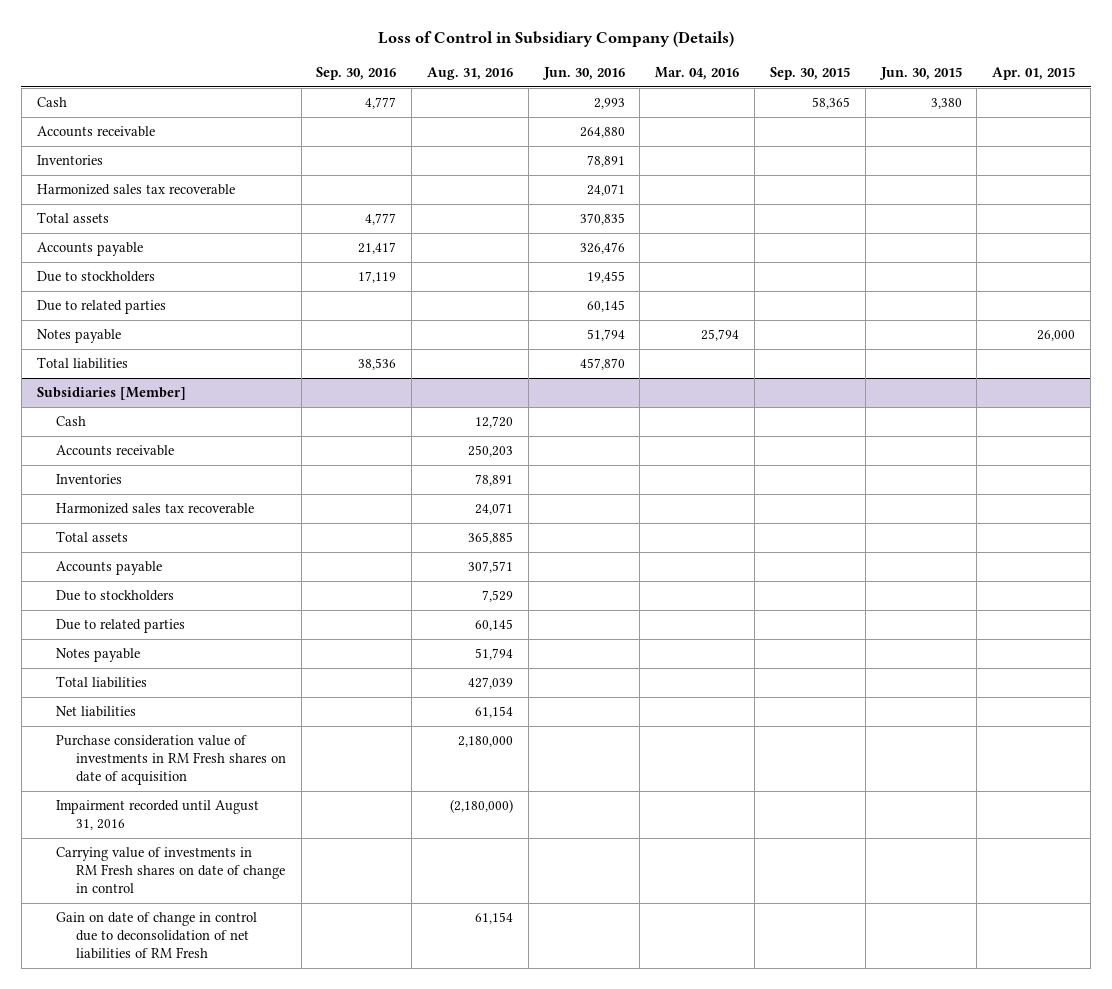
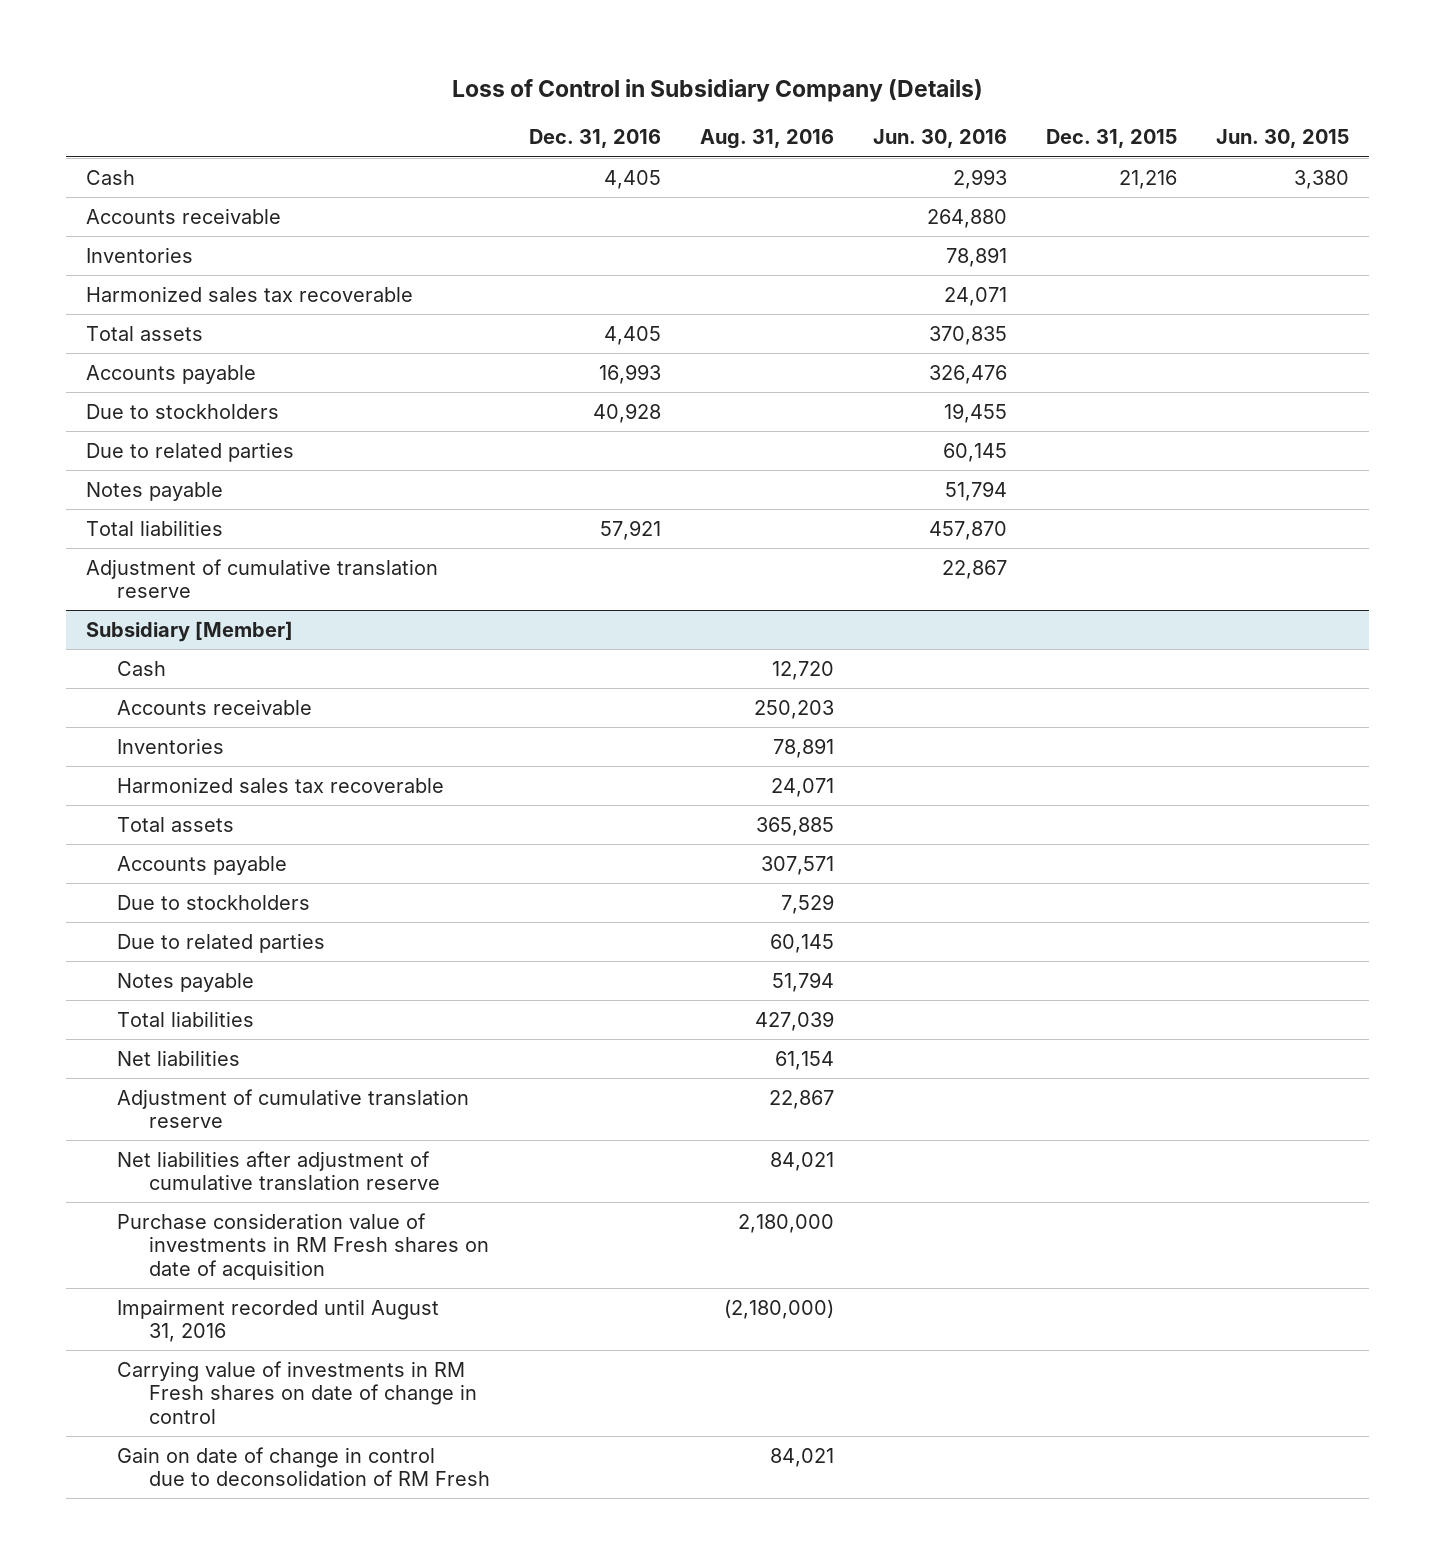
- | Sep. 30, 2016 | Aug. 31, 2016 | Jun. 30, 2016 | Mar. 04, 2016 | Sep. 30, 2015 | Jun. 30, 2015 | Apr. 01, 2015
+ | Dec. 31, 2016 | Aug. 31, 2016 | Jun. 30, 2016 | Dec. 31, 2015 | Jun. 30, 2015
- Subsidiaries [Member]
+ Adjustment of cumulative translation reserve | | | 22,867 | |
+ Subsidiary [Member]
+ Adjustment of cumulative translation reserve | | 22,867 | | |
+ Net liabilities after adjustment of cumulative translation reserve | | 84,021 | | |
- Gain on date of change in control due to deconsolidation of net liabilities of RM Fresh | | 61,154 | | | | |
+ Gain on date of change in control due to deconsolidation of RM Fresh | | 84,021 | | |

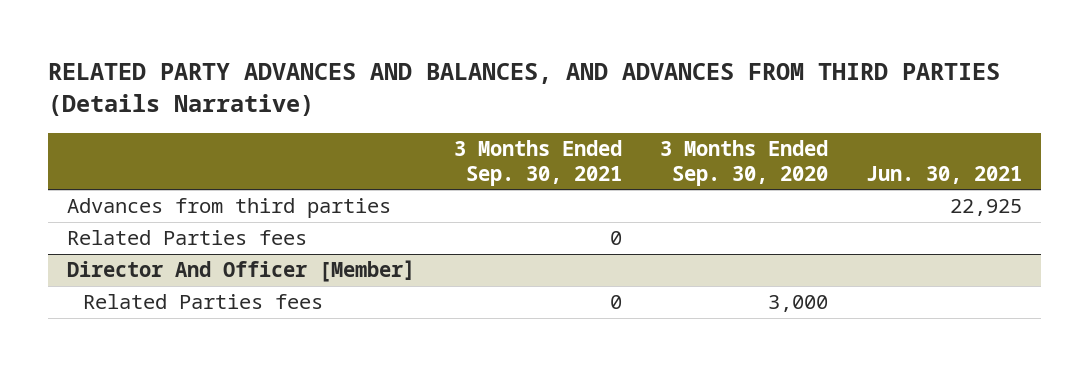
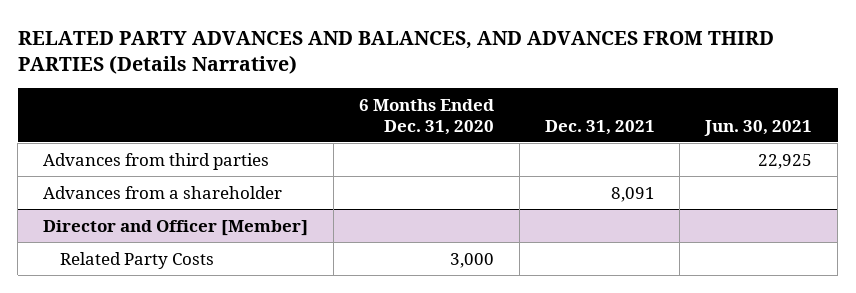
- | 3 Months Ended Sep. 30, 2021 | 3 Months Ended Sep. 30, 2020 | Jun. 30, 2021
+ | 6 Months Ended Dec. 31, 2020 | Dec. 31, 2021 | Jun. 30, 2021
- Related Parties fees | 0 | |
- Director And Officer [Member]
- Related Parties fees | 0 | 3,000 |
+ Advances from a shareholder | | 8,091 |
+ Director and Officer [Member]
+ Related Party Costs | 3,000 | |

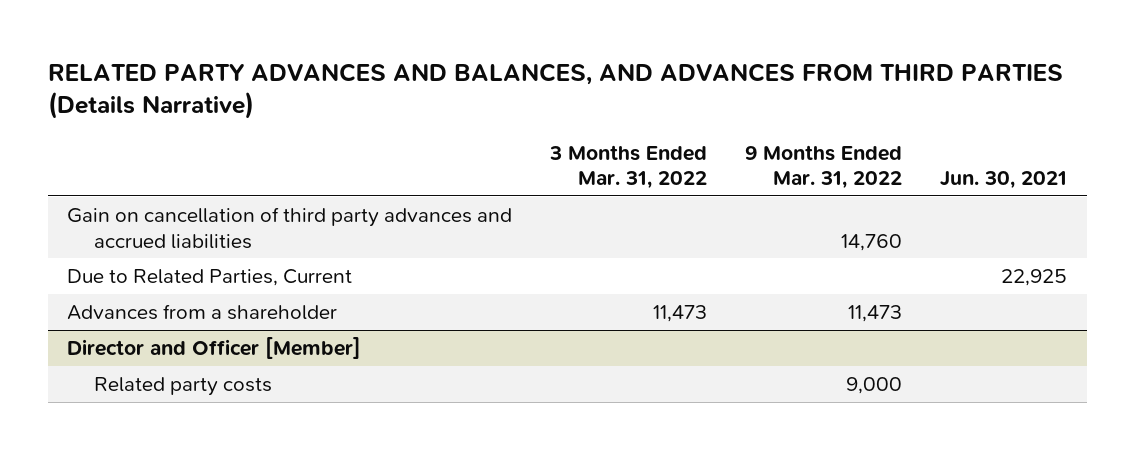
- | 6 Months Ended Dec. 31, 2020 | Dec. 31, 2021 | Jun. 30, 2021
+ | 3 Months Ended Mar. 31, 2022 | 9 Months Ended Mar. 31, 2022 | Jun. 30, 2021
- Advances from third parties | | | 22,925
+ Gain on cancellation of third party advances and accrued liabilities | | 14,760 |
+ Due to Related Parties, Current | | | 22,925
@ Director and Officer [Member]
- Related Party Costs | 3,000 | |
+ Related party costs | | 9,000 |

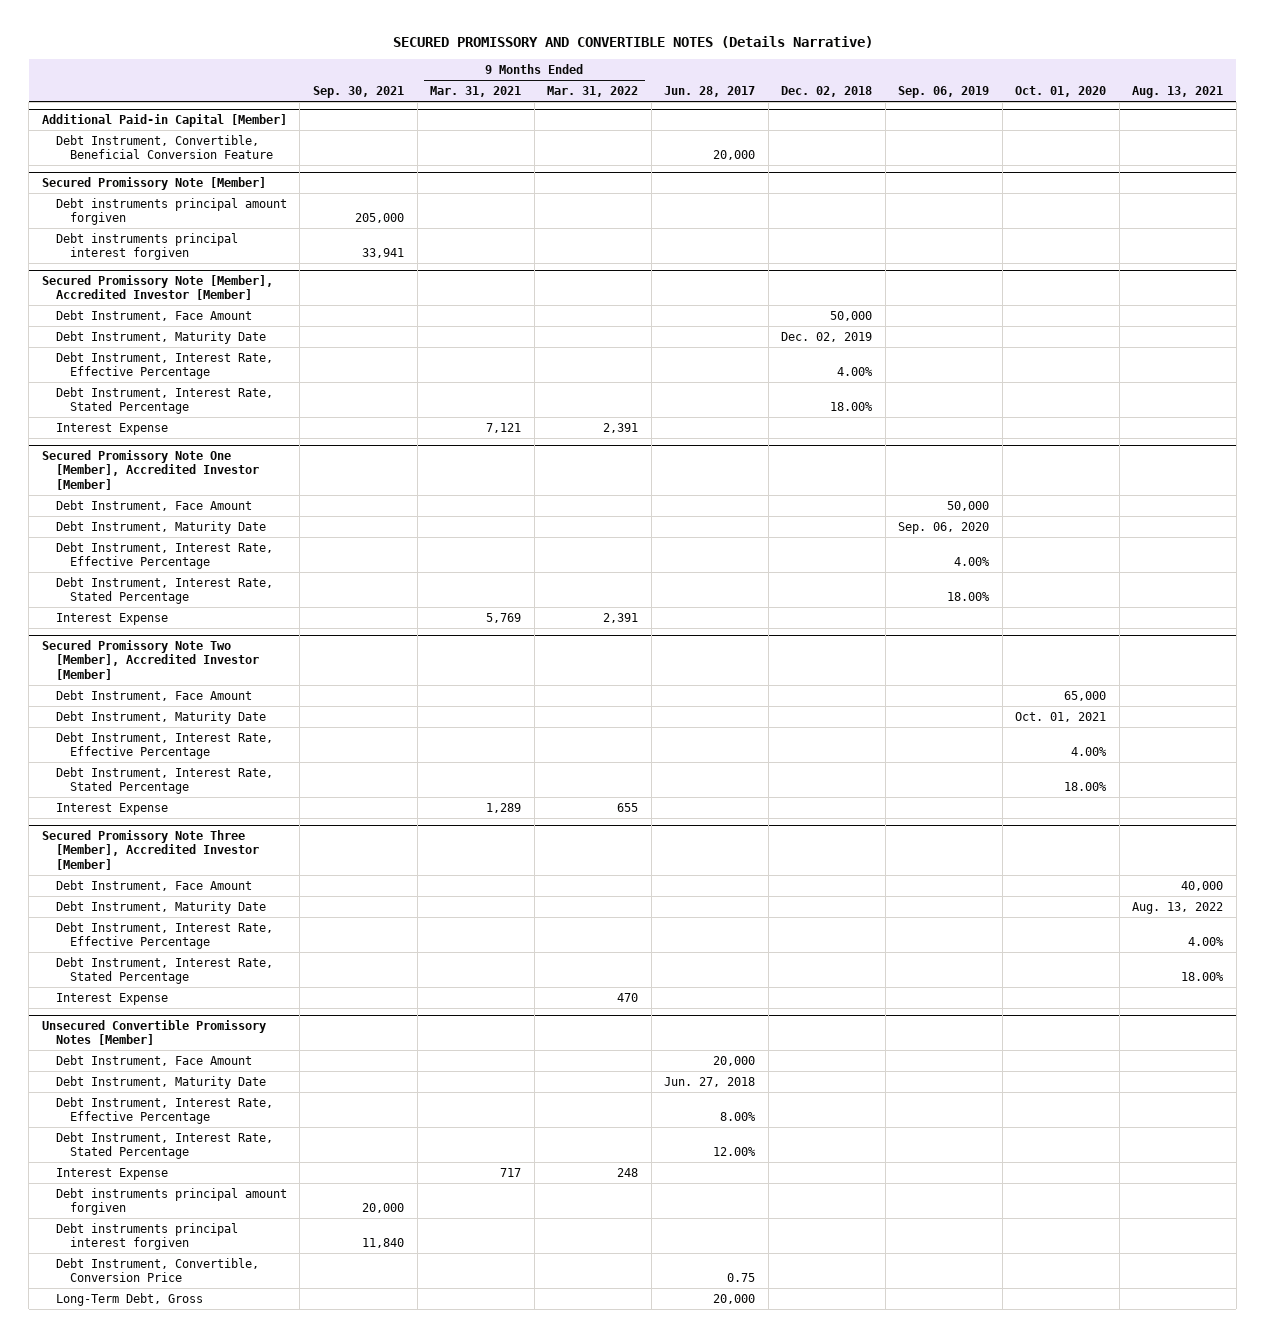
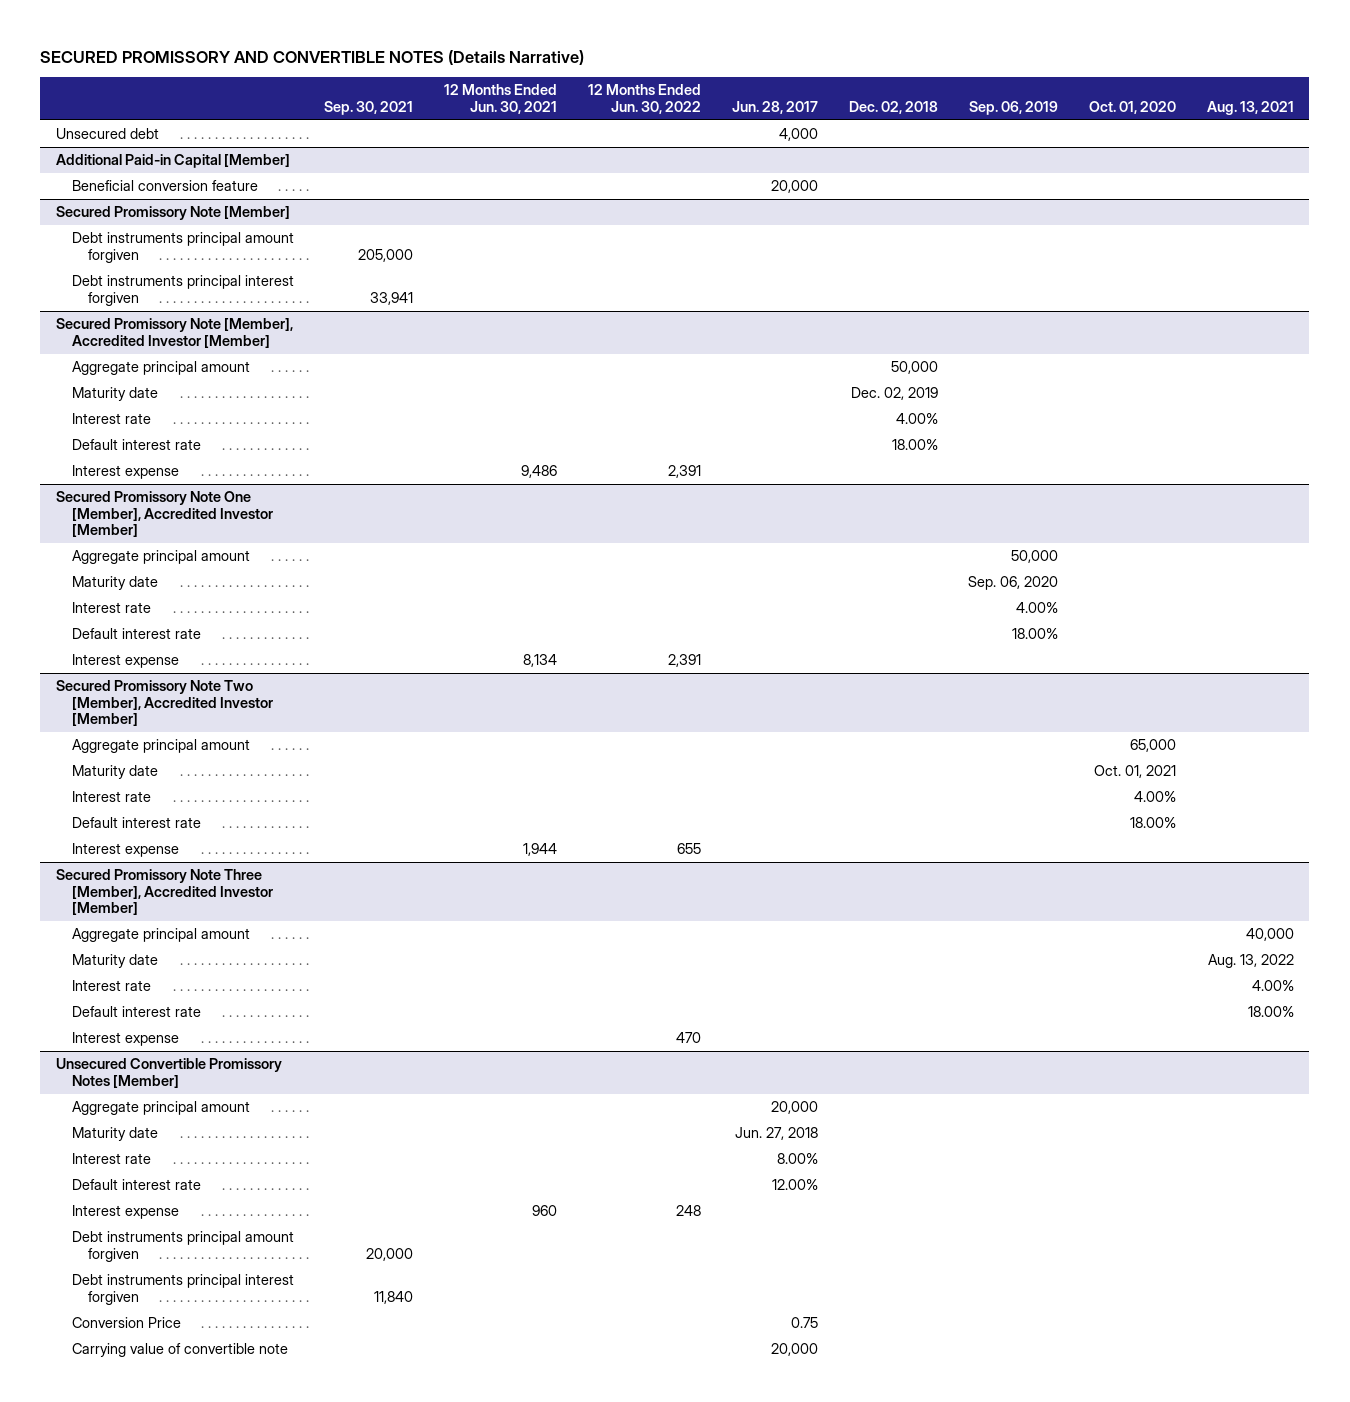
- | Sep. 30, 2021 | 9 Months Ended Mar. 31, 2021 | 9 Months Ended Mar. 31, 2022 | Jun. 28, 2017 | Dec. 02, 2018 | Sep. 06, 2019 | Oct. 01, 2020 | Aug. 13, 2021
+ | Sep. 30, 2021 | 12 Months Ended Jun. 30, 2021 | 12 Months Ended Jun. 30, 2022 | Jun. 28, 2017 | Dec. 02, 2018 | Sep. 06, 2019 | Oct. 01, 2020 | Aug. 13, 2021
+ Unsecured debt | | | | 4,000 | | | |
@ Additional Paid-in Capital [Member]
- Debt Instrument, Convertible, Beneficial Conversion Feature | | | | 20,000 | | | |
+ Beneficial conversion feature | | | | 20,000 | | | |
@ Secured Promissory Note [Member], Accredited Investor [Member]
- Debt Instrument, Face Amount | | | | | 50,000 | | |
- Debt Instrument, Maturity Date | | | | | Dec. 02, 2019 | | |
- Debt Instrument, Interest Rate, Effective Percentage | | | | | 4.00% | | |
- Debt Instrument, Interest Rate, Stated Percentage | | | | | 18.00% | | |
- Interest Expense | | 7,121 | 2,391 | | | | |
+ Aggregate principal amount | | | | | 50,000 | | |
+ Maturity date | | | | | Dec. 02, 2019 | | |
+ Interest rate | | | | | 4.00% | | |
+ Default interest rate | | | | | 18.00% | | |
+ Interest expense | | 9,486 | 2,391 | | | | |
@ Secured Promissory Note One [Member], Accredited Investor [Member]
- Debt Instrument, Face Amount | | | | | | 50,000 | |
- Debt Instrument, Maturity Date | | | | | | Sep. 06, 2020 | |
- Debt Instrument, Interest Rate, Effective Percentage | | | | | | 4.00% | |
- Debt Instrument, Interest Rate, Stated Percentage | | | | | | 18.00% | |
- Interest Expense | | 5,769 | 2,391 | | | | |
+ Aggregate principal amount | | | | | | 50,000 | |
+ Maturity date | | | | | | Sep. 06, 2020 | |
+ Interest rate | | | | | | 4.00% | |
+ Default interest rate | | | | | | 18.00% | |
+ Interest expense | | 8,134 | 2,391 | | | | |
@ Secured Promissory Note Two [Member], Accredited Investor [Member]
- Debt Instrument, Face Amount | | | | | | | 65,000 |
- Debt Instrument, Maturity Date | | | | | | | Oct. 01, 2021 |
- Debt Instrument, Interest Rate, Effective Percentage | | | | | | | 4.00% |
- Debt Instrument, Interest Rate, Stated Percentage | | | | | | | 18.00% |
- Interest Expense | | 1,289 | 655 | | | | |
+ Aggregate principal amount | | | | | | | 65,000 |
+ Maturity date | | | | | | | Oct. 01, 2021 |
+ Interest rate | | | | | | | 4.00% |
+ Default interest rate | | | | | | | 18.00% |
+ Interest expense | | 1,944 | 655 | | | | |
@ Secured Promissory Note Three [Member], Accredited Investor [Member]
- Debt Instrument, Face Amount | | | | | | | | 40,000
- Debt Instrument, Maturity Date | | | | | | | | Aug. 13, 2022
- Debt Instrument, Interest Rate, Effective Percentage | | | | | | | | 4.00%
- Debt Instrument, Interest Rate, Stated Percentage | | | | | | | | 18.00%
- Interest Expense | | | 470 | | | | |
+ Aggregate principal amount | | | | | | | | 40,000
+ Maturity date | | | | | | | | Aug. 13, 2022
+ Interest rate | | | | | | | | 4.00%
+ Default interest rate | | | | | | | | 18.00%
+ Interest expense | | | 470 | | | | |
@ Unsecured Convertible Promissory Notes [Member]
- Debt Instrument, Face Amount | | | | 20,000 | | | |
- Debt Instrument, Maturity Date | | | | Jun. 27, 2018 | | | |
- Debt Instrument, Interest Rate, Effective Percentage | | | | 8.00% | | | |
- Debt Instrument, Interest Rate, Stated Percentage | | | | 12.00% | | | |
- Interest Expense | | 717 | 248 | | | | |
+ Aggregate principal amount | | | | 20,000 | | | |
+ Maturity date | | | | Jun. 27, 2018 | | | |
+ Interest rate | | | | 8.00% | | | |
+ Default interest rate | | | | 12.00% | | | |
+ Interest expense | | 960 | 248 | | | | |
- Debt Instrument, Convertible, Conversion Price | | | | 0.75 | | | |
- Long-Term Debt, Gross | | | | 20,000 | | | |
+ Conversion Price | | | | 0.75 | | | |
+ Carrying value of convertible note | | | | 20,000 | | | |

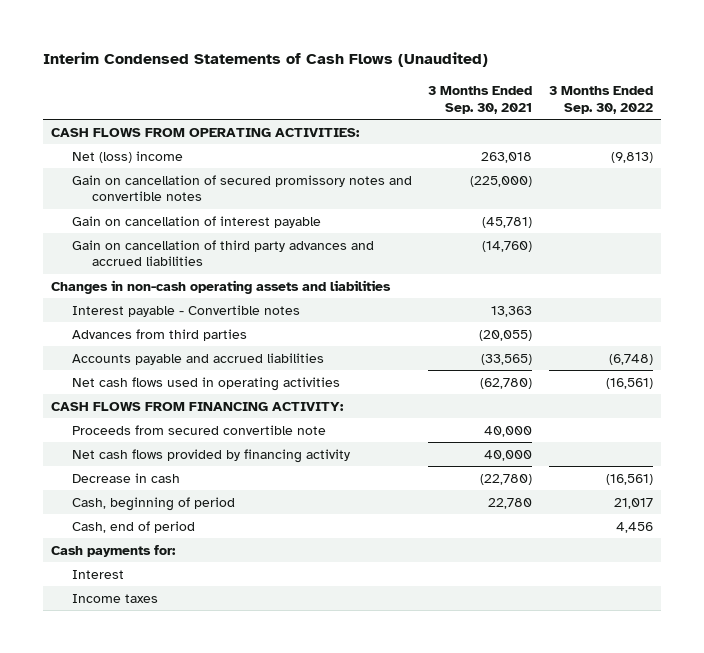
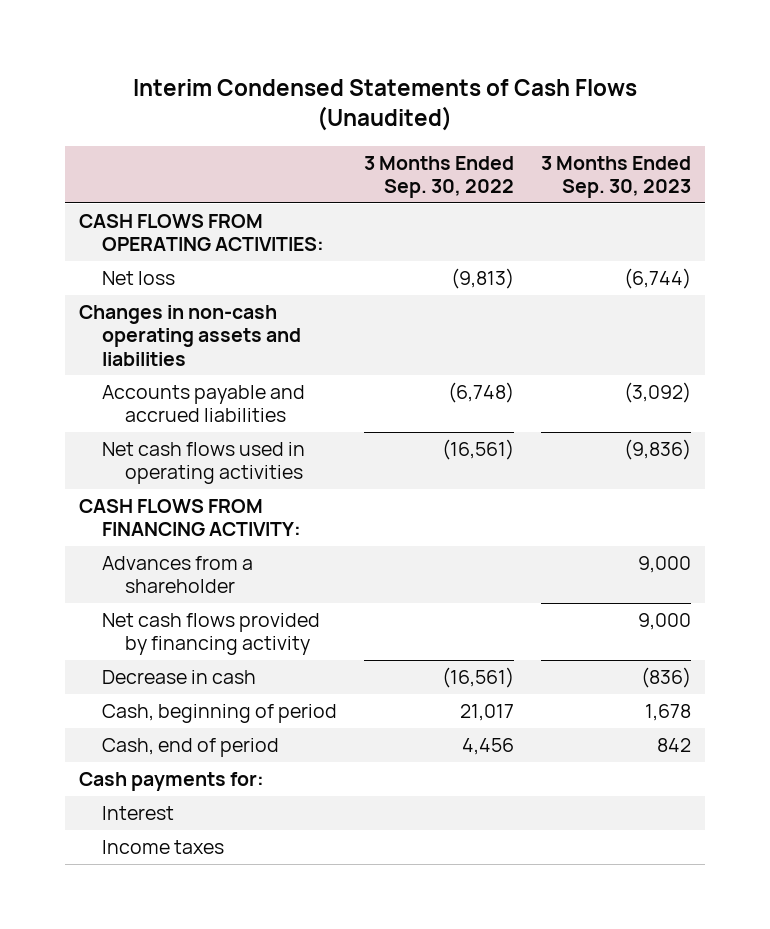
- | 3 Months Ended Sep. 30, 2021 | 3 Months Ended Sep. 30, 2022
+ | 3 Months Ended Sep. 30, 2022 | 3 Months Ended Sep. 30, 2023
- Net (loss) income | 263,018 | (9,813)
- Gain on cancellation of secured promissory notes and convertible notes | (225,000) |
- Gain on cancellation of interest payable | (45,781) |
- Gain on cancellation of third party advances and accrued liabilities | (14,760) |
+ Net loss | (9,813) | (6,744)
- Interest payable - Convertible notes | 13,363 |
- Advances from third parties | (20,055) |
- Proceeds from secured convertible note | 40,000 |
+ Advances from a shareholder | | 9,000

